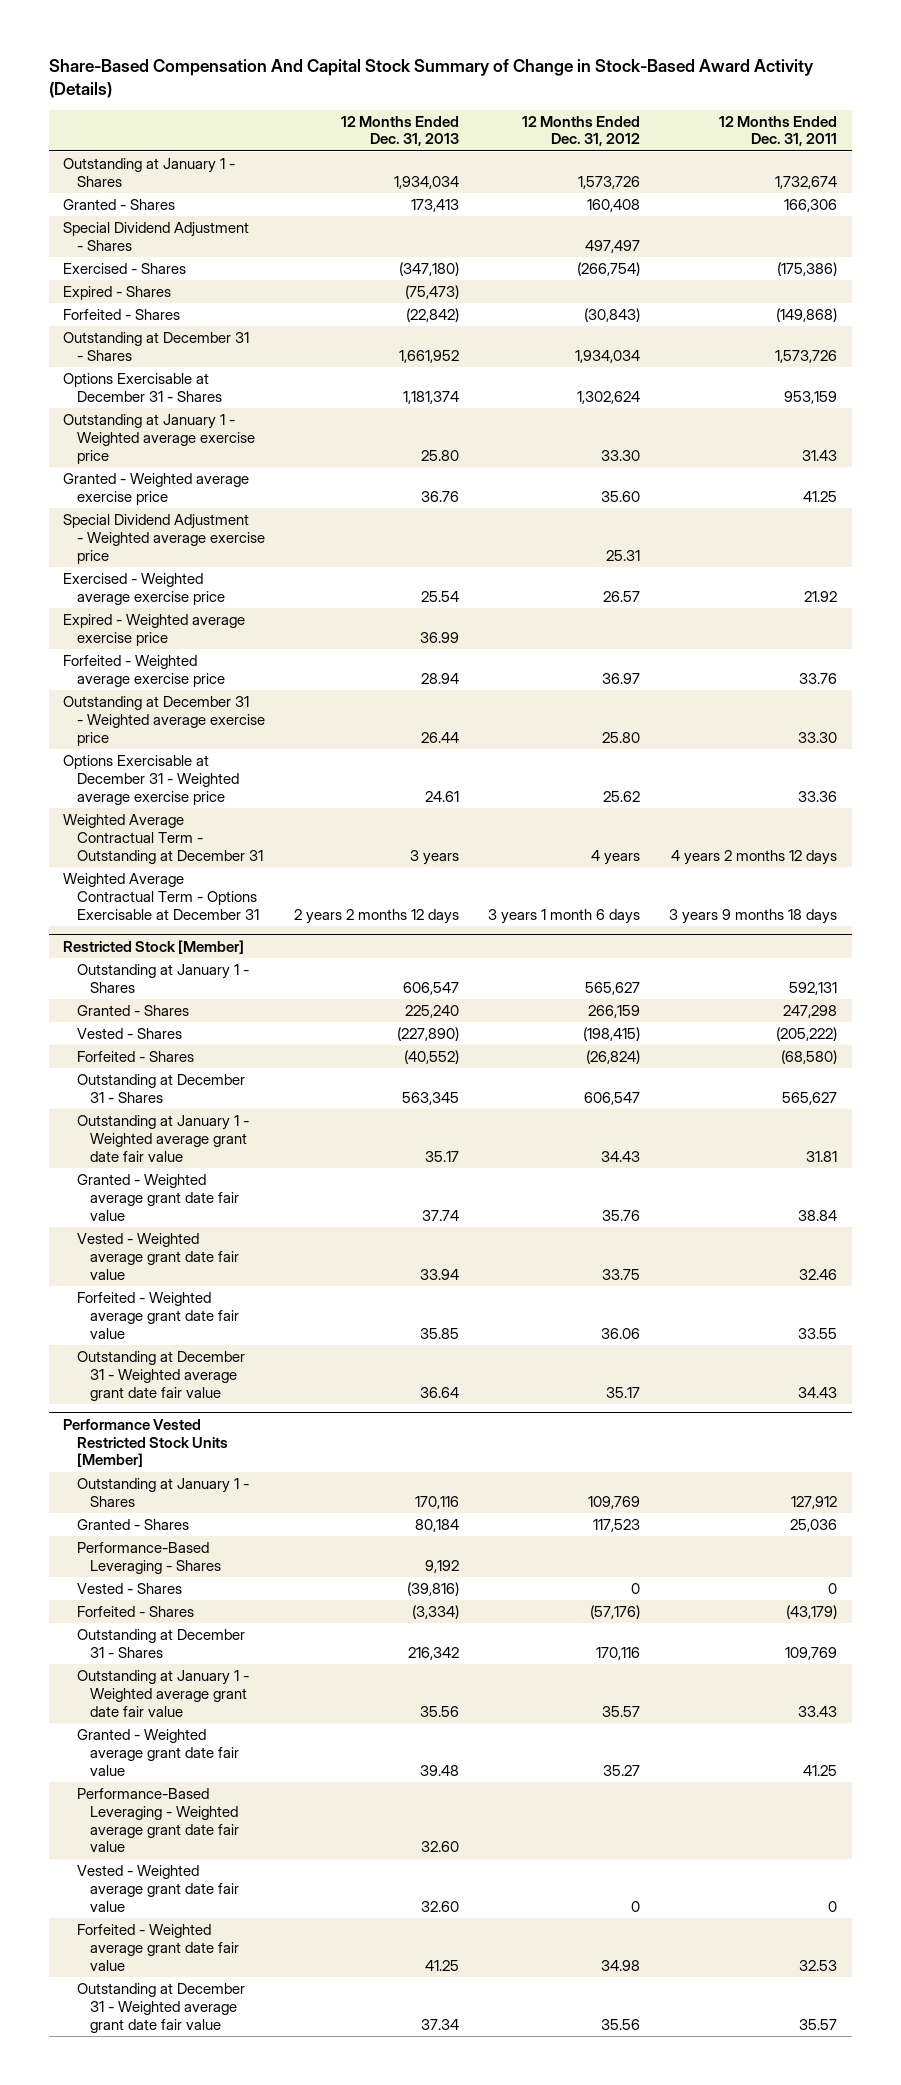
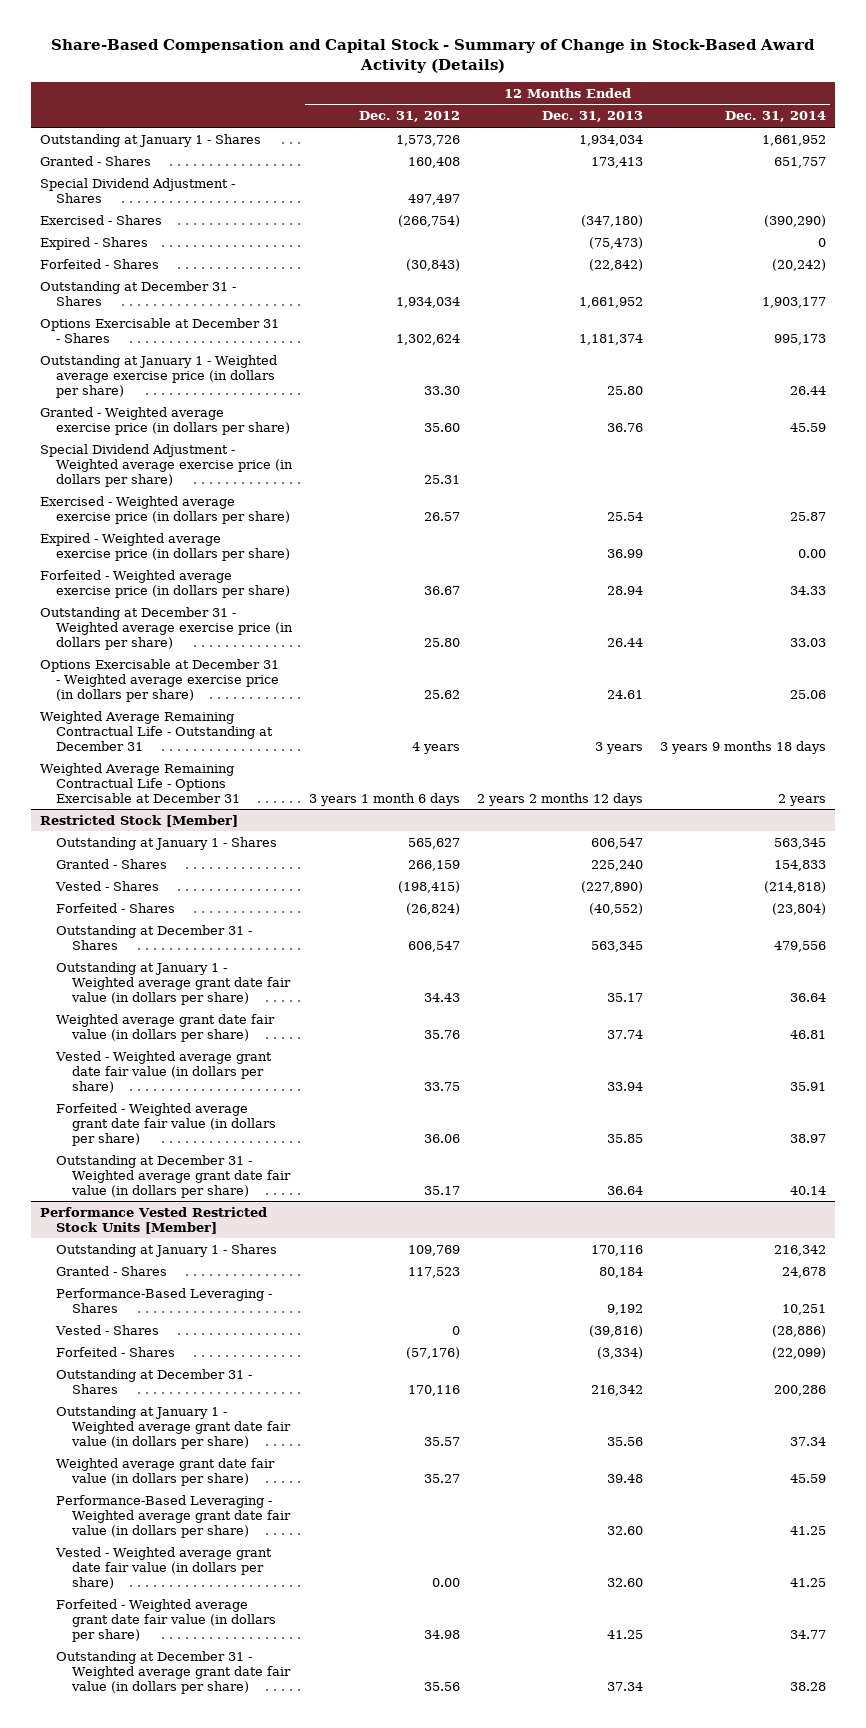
- Share-Based Compensation And Capital Stock Summary of Change in Stock-Based Award Activity (Details)
+ Share-Based Compensation and Capital Stock - Summary of Change in Stock-Based Award Activity (Details)
- | 12 Months Ended Dec. 31, 2013 | 12 Months Ended Dec. 31, 2012 | 12 Months Ended Dec. 31, 2011
+ | 12 Months Ended Dec. 31, 2012 | 12 Months Ended Dec. 31, 2013 | 12 Months Ended Dec. 31, 2014
- Outstanding at January 1 - Weighted average exercise price | 25.80 | 33.30 | 31.43
- Granted - Weighted average exercise price | 36.76 | 35.60 | 41.25
- Special Dividend Adjustment - Weighted average exercise price | | 25.31 |
- Exercised - Weighted average exercise price | 25.54 | 26.57 | 21.92
- Expired - Weighted average exercise price | 36.99 | |
- Forfeited - Weighted average exercise price | 28.94 | 36.97 | 33.76
- Outstanding at December 31 - Weighted average exercise price | 26.44 | 25.80 | 33.30
- Options Exercisable at December 31 - Weighted average exercise price | 24.61 | 25.62 | 33.36
- Weighted Average Contractual Term - Outstanding at December 31 | 3 years | 4 years | 4 years 2 months 12 days
- Weighted Average Contractual Term - Options Exercisable at December 31 | 2 years 2 months 12 days | 3 years 1 month 6 days | 3 years 9 months 18 days
+ Outstanding at January 1 - Weighted average exercise price (in dollars per share) | 33.30 | 25.80 | 26.44
+ Granted - Weighted average exercise price (in dollars per share) | 35.60 | 36.76 | 45.59
+ Special Dividend Adjustment - Weighted average exercise price (in dollars per share) | 25.31 | |
+ Exercised - Weighted average exercise price (in dollars per share) | 26.57 | 25.54 | 25.87
+ Expired - Weighted average exercise price (in dollars per share) | | 36.99 | 0.00
+ Forfeited - Weighted average exercise price (in dollars per share) | 36.67 | 28.94 | 34.33
+ Outstanding at December 31 - Weighted average exercise price (in dollars per share) | 25.80 | 26.44 | 33.03
+ Options Exercisable at December 31 - Weighted average exercise price (in dollars per share) | 25.62 | 24.61 | 25.06
+ Weighted Average Remaining Contractual Life - Outstanding at December 31 | 4 years | 3 years | 3 years 9 months 18 days
+ Weighted Average Remaining Contractual Life - Options Exercisable at December 31 | 3 years 1 month 6 days | 2 years 2 months 12 days | 2 years
@ Restricted Stock [Member]
- Outstanding at January 1 - Weighted average grant date fair value | 35.17 | 34.43 | 31.81
- Granted - Weighted average grant date fair value | 37.74 | 35.76 | 38.84
- Vested - Weighted average grant date fair value | 33.94 | 33.75 | 32.46
- Forfeited - Weighted average grant date fair value | 35.85 | 36.06 | 33.55
- Outstanding at December 31 - Weighted average grant date fair value | 36.64 | 35.17 | 34.43
+ Outstanding at January 1 - Weighted average grant date fair value (in dollars per share) | 34.43 | 35.17 | 36.64
+ Weighted average grant date fair value (in dollars per share) | 35.76 | 37.74 | 46.81
+ Vested - Weighted average grant date fair value (in dollars per share) | 33.75 | 33.94 | 35.91
+ Forfeited - Weighted average grant date fair value (in dollars per share) | 36.06 | 35.85 | 38.97
+ Outstanding at December 31 - Weighted average grant date fair value (in dollars per share) | 35.17 | 36.64 | 40.14
@ Performance Vested Restricted Stock Units [Member]
- Outstanding at January 1 - Weighted average grant date fair value | 35.56 | 35.57 | 33.43
- Granted - Weighted average grant date fair value | 39.48 | 35.27 | 41.25
- Performance-Based Leveraging - Weighted average grant date fair value | 32.60 | |
- Vested - Weighted average grant date fair value | 32.60 | 0 | 0
- Forfeited - Weighted average grant date fair value | 41.25 | 34.98 | 32.53
- Outstanding at December 31 - Weighted average grant date fair value | 37.34 | 35.56 | 35.57
+ Outstanding at January 1 - Weighted average grant date fair value (in dollars per share) | 35.57 | 35.56 | 37.34
+ Weighted average grant date fair value (in dollars per share) | 35.27 | 39.48 | 45.59
+ Performance-Based Leveraging - Weighted average grant date fair value (in dollars per share) | | 32.60 | 41.25
+ Vested - Weighted average grant date fair value (in dollars per share) | 0.00 | 32.60 | 41.25
+ Forfeited - Weighted average grant date fair value (in dollars per share) | 34.98 | 41.25 | 34.77
+ Outstanding at December 31 - Weighted average grant date fair value (in dollars per share) | 35.56 | 37.34 | 38.28

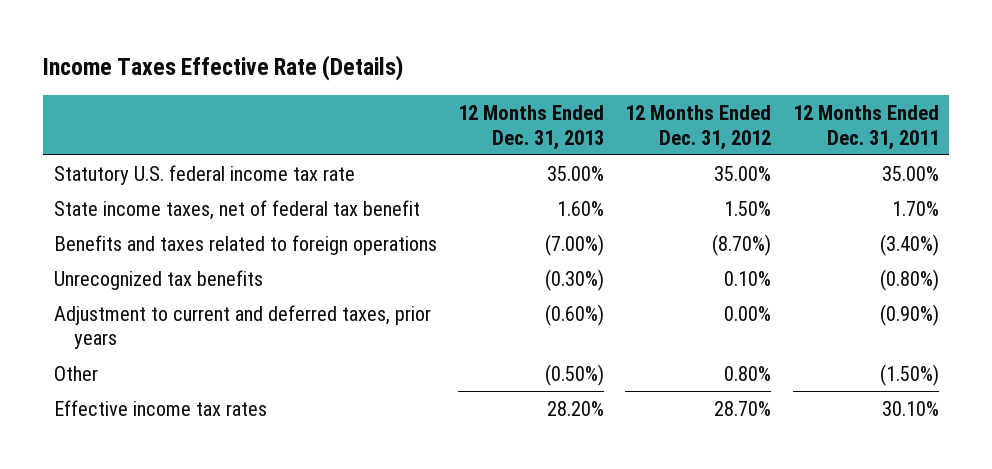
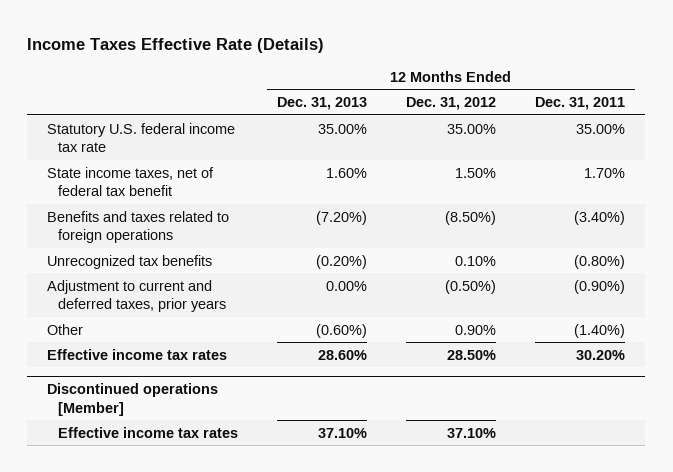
- Benefits and taxes related to foreign operations | (7.00%) | (8.70%) | (3.40%)
- Unrecognized tax benefits | (0.30%) | 0.10% | (0.80%)
- Adjustment to current and deferred taxes, prior years | (0.60%) | 0.00% | (0.90%)
- Other | (0.50%) | 0.80% | (1.50%)
- Effective income tax rates | 28.20% | 28.70% | 30.10%
+ Benefits and taxes related to foreign operations | (7.20%) | (8.50%) | (3.40%)
+ Unrecognized tax benefits | (0.20%) | 0.10% | (0.80%)
+ Adjustment to current and deferred taxes, prior years | 0.00% | (0.50%) | (0.90%)
+ Other | (0.60%) | 0.90% | (1.40%)
+ Effective income tax rates | 28.60% | 28.50% | 30.20%
+ Discontinued operations [Member]
+ Effective income tax rates | 37.10% | 37.10% |

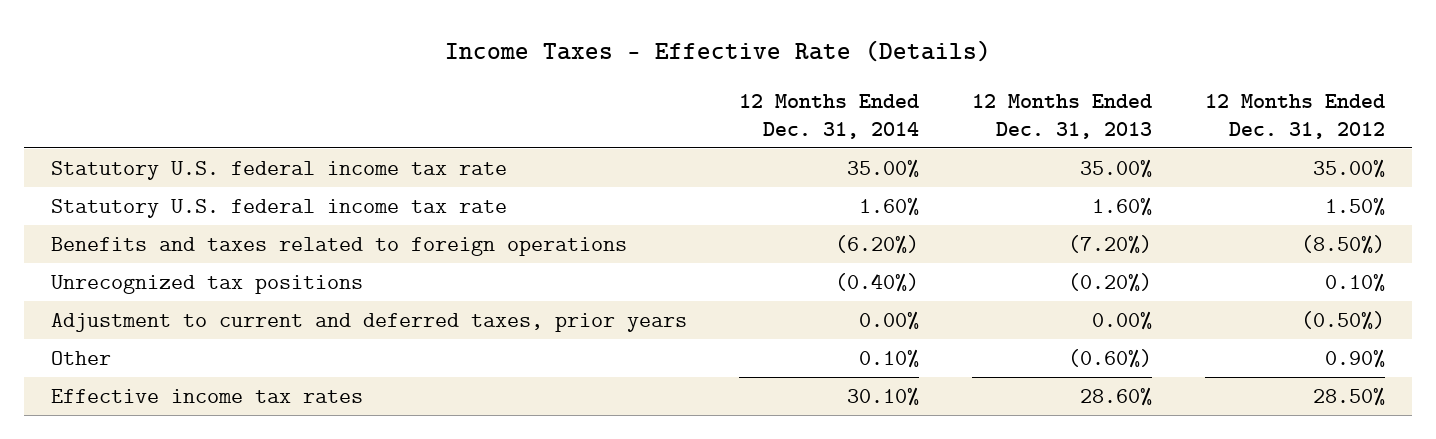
- Income Taxes Effective Rate (Details)
+ Income Taxes - Effective Rate (Details)
- | 12 Months Ended Dec. 31, 2013 | 12 Months Ended Dec. 31, 2012 | 12 Months Ended Dec. 31, 2011
+ | 12 Months Ended Dec. 31, 2014 | 12 Months Ended Dec. 31, 2013 | 12 Months Ended Dec. 31, 2012
- State income taxes, net of federal tax benefit | 1.60% | 1.50% | 1.70%
+ Statutory U.S. federal income tax rate | 1.60% | 1.60% | 1.50%
- Unrecognized tax benefits | (0.20%) | 0.10% | (0.80%)
+ Unrecognized tax positions | (0.40%) | (0.20%) | 0.10%
- Discontinued operations [Member]
- Effective income tax rates | 37.10% | 37.10% |

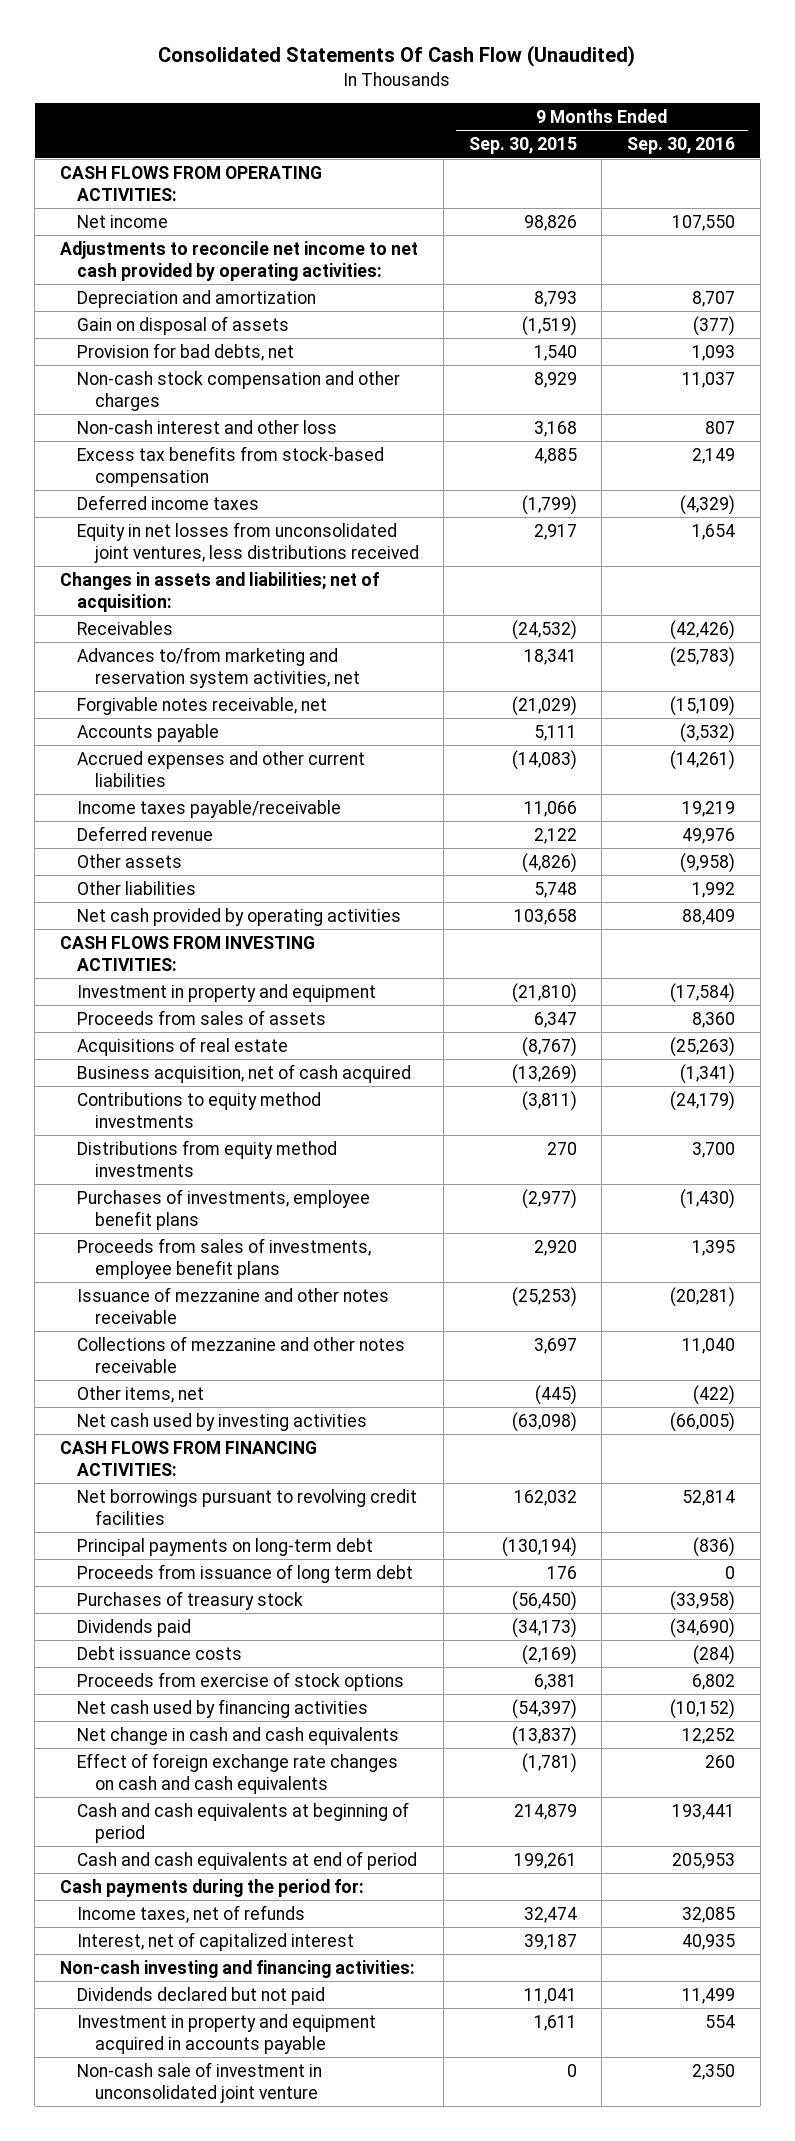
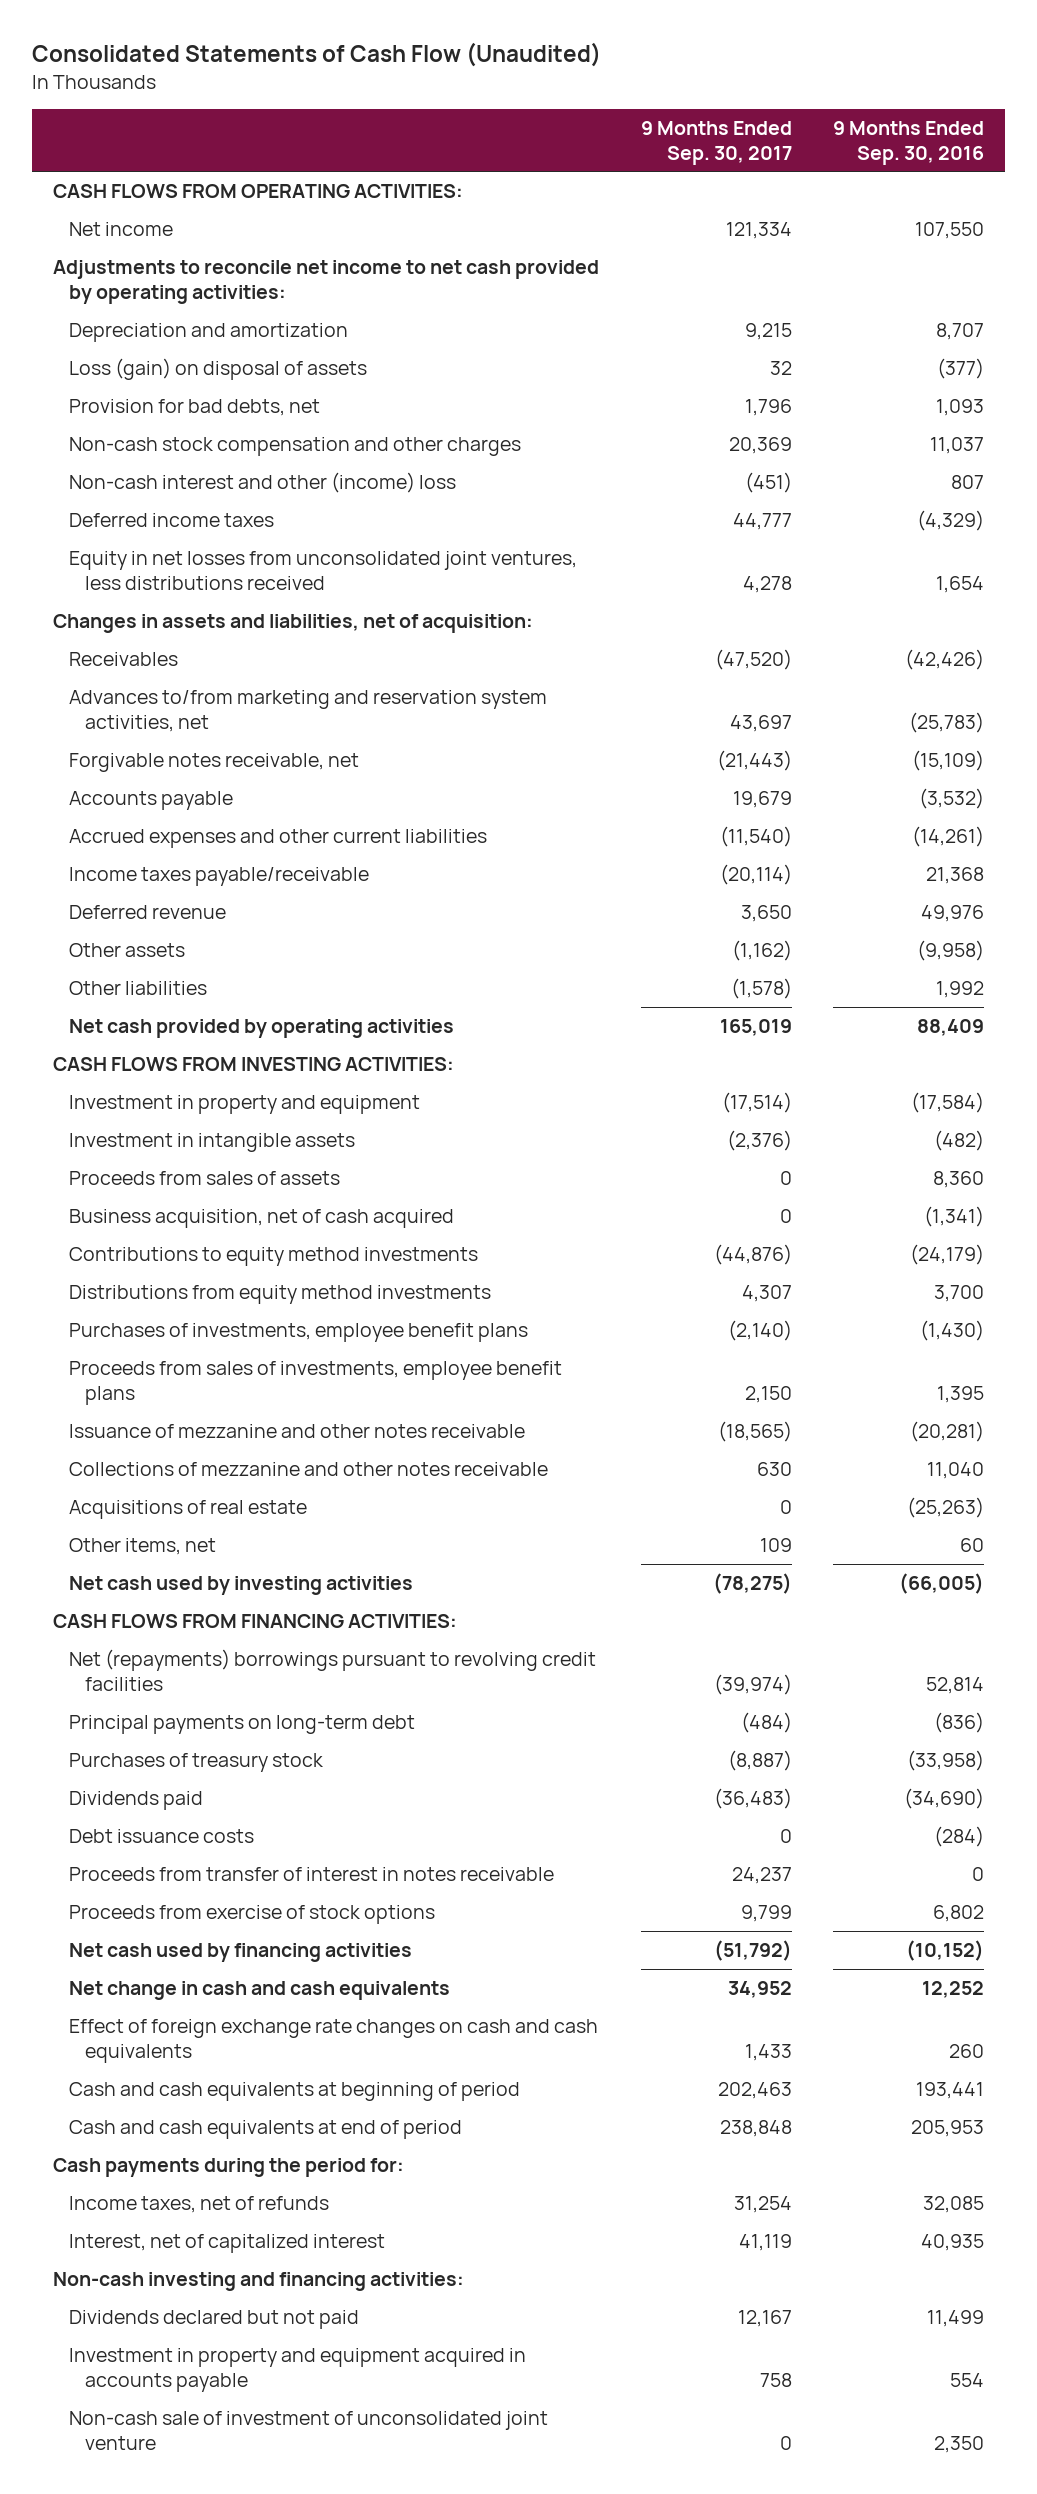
- Consolidated Statements Of Cash Flow (Unaudited)
+ Consolidated Statements of Cash Flow (Unaudited)
- | 9 Months Ended Sep. 30, 2015 | 9 Months Ended Sep. 30, 2016
+ | 9 Months Ended Sep. 30, 2017 | 9 Months Ended Sep. 30, 2016
- Gain on disposal of assets | (1,519) | (377)
+ Loss (gain) on disposal of assets | 32 | (377)
- Non-cash interest and other loss | 3,168 | 807
- Excess tax benefits from stock-based compensation | 4,885 | 2,149
+ Non-cash interest and other (income) loss | (451) | 807
- Changes in assets and liabilities; net of acquisition:
+ Changes in assets and liabilities, net of acquisition:
- Income taxes payable/receivable | 11,066 | 19,219
+ Income taxes payable/receivable | (20,114) | 21,368
+ Investment in intangible assets | (2,376) | (482)
- Other items, net | (445) | (422)
moved down: Acquisitions of real estate | 0 | (25,263)
+ Other items, net | 109 | 60
- Net borrowings pursuant to revolving credit facilities | 162,032 | 52,814
+ Net (repayments) borrowings pursuant to revolving credit facilities | (39,974) | 52,814
- Proceeds from issuance of long term debt | 176 | 0
+ Proceeds from transfer of interest in notes receivable | 24,237 | 0
- Non-cash sale of investment in unconsolidated joint venture | 0 | 2,350
+ Non-cash sale of investment of unconsolidated joint venture | 0 | 2,350

